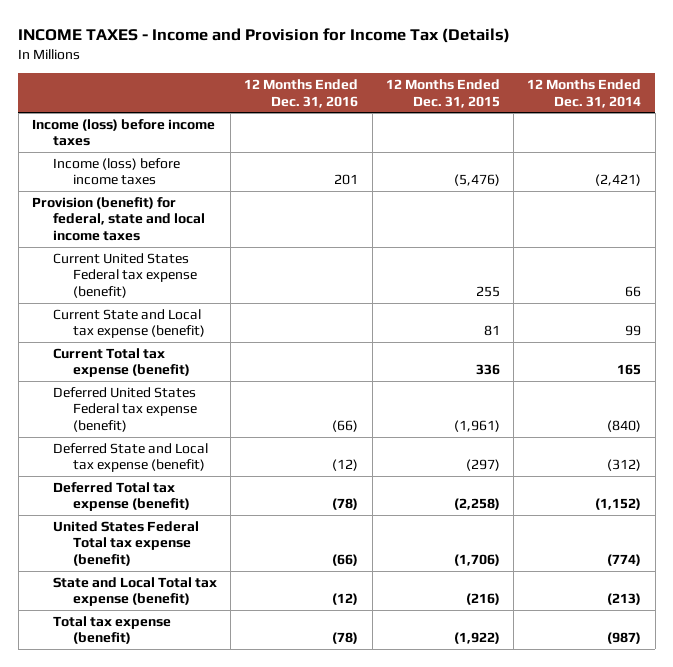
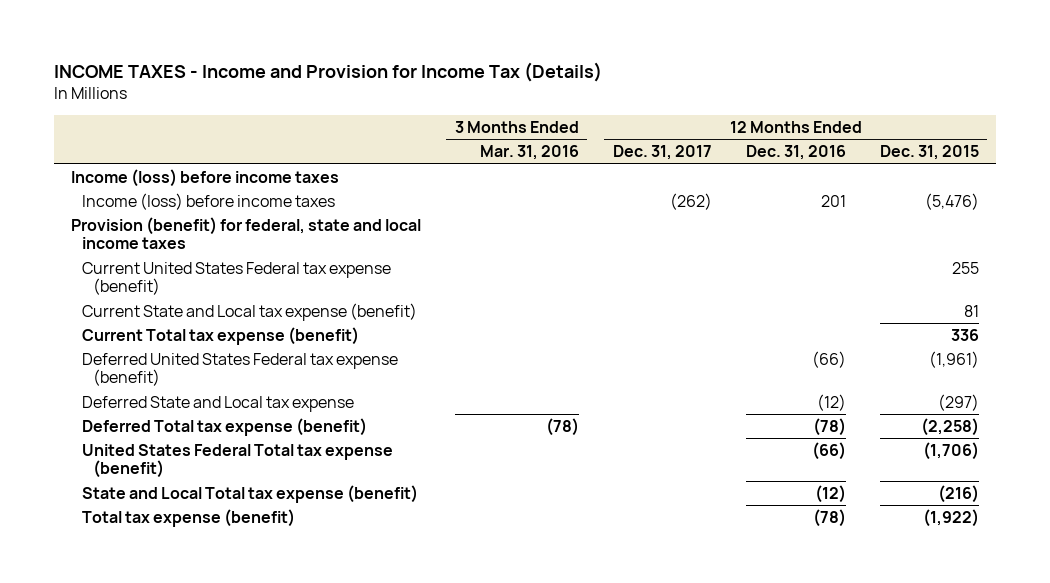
- | 12 Months Ended Dec. 31, 2016 | 12 Months Ended Dec. 31, 2015 | 12 Months Ended Dec. 31, 2014
+ | 3 Months Ended Mar. 31, 2016 | 12 Months Ended Dec. 31, 2017 | 12 Months Ended Dec. 31, 2016 | 12 Months Ended Dec. 31, 2015
- Deferred State and Local tax expense (benefit) | (12) | (297) | (312)
+ Deferred State and Local tax expense | | | (12) | (297)

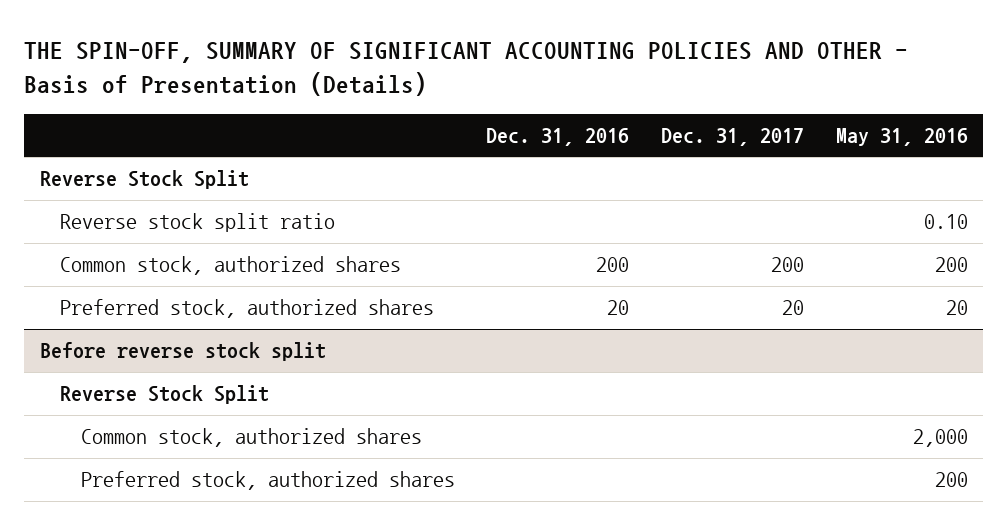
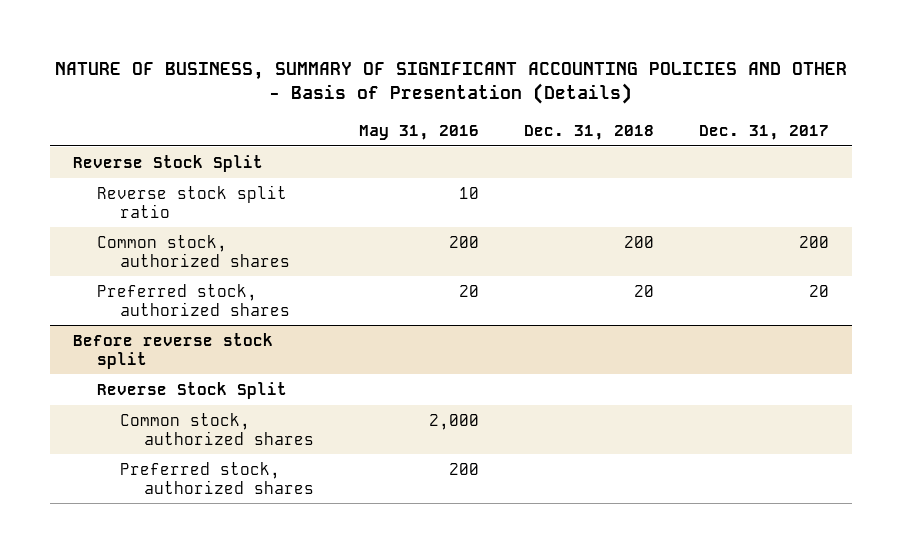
- THE SPIN-OFF, SUMMARY OF SIGNIFICANT ACCOUNTING POLICIES AND OTHER - Basis of Presentation (Details)
+ NATURE OF BUSINESS, SUMMARY OF SIGNIFICANT ACCOUNTING POLICIES AND OTHER - Basis of Presentation (Details)
- | Dec. 31, 2016 | Dec. 31, 2017 | May 31, 2016
+ | May 31, 2016 | Dec. 31, 2018 | Dec. 31, 2017
- Reverse stock split ratio | | | 0.10
+ Reverse stock split ratio | 10 | |

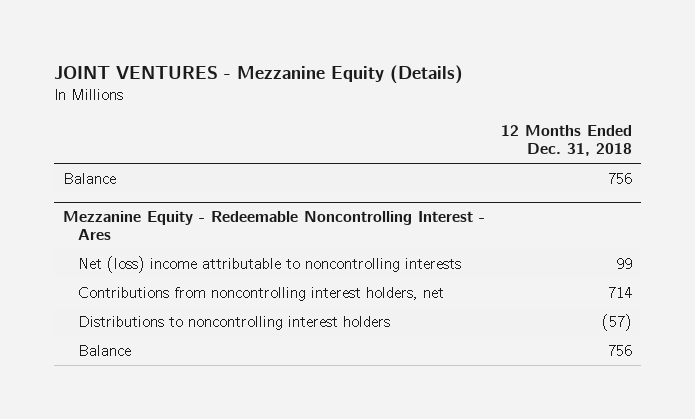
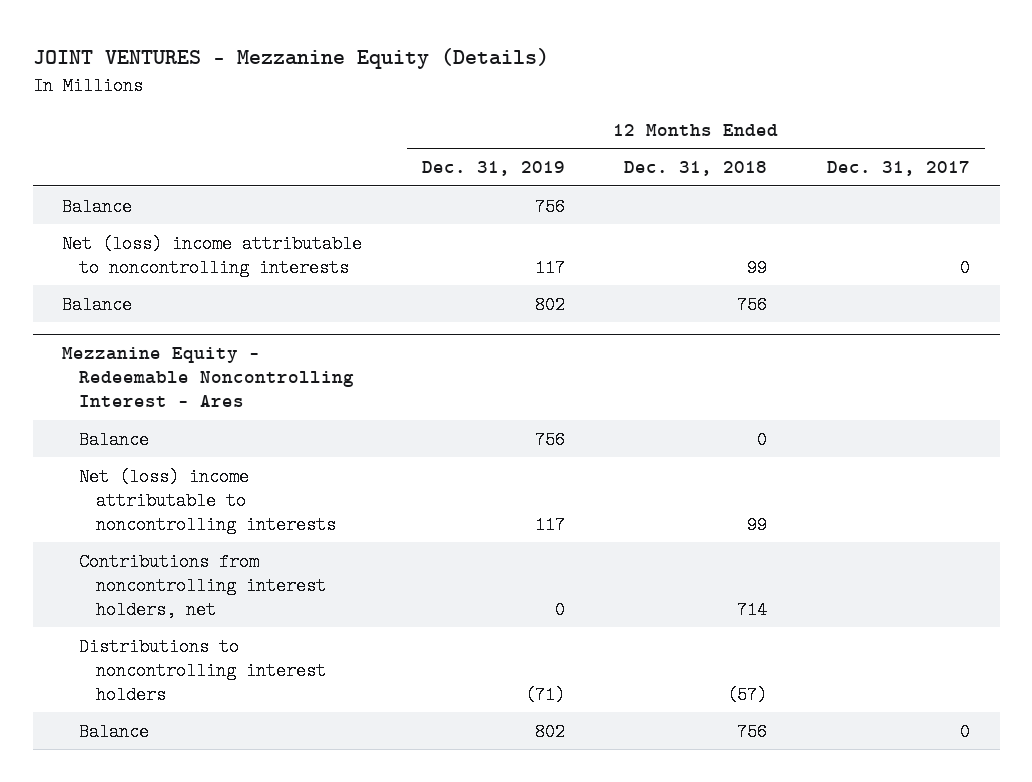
- | 12 Months Ended Dec. 31, 2018
+ | 12 Months Ended Dec. 31, 2019 | 12 Months Ended Dec. 31, 2018 | 12 Months Ended Dec. 31, 2017
+ Balance | 756 | |
+ Net (loss) income attributable to noncontrolling interests | 117 | 99 | 0
@ Mezzanine Equity - Redeemable Noncontrolling Interest - Ares
+ Balance | 756 | 0 |

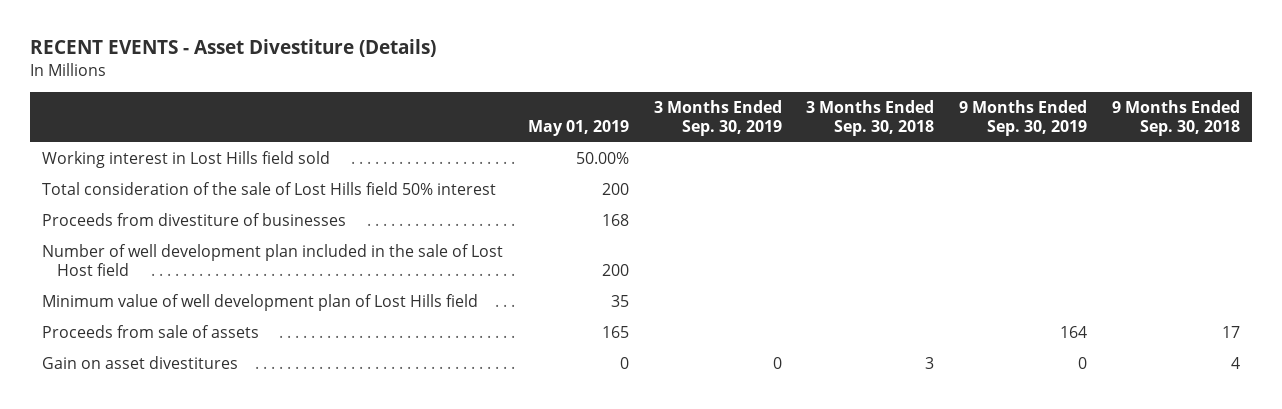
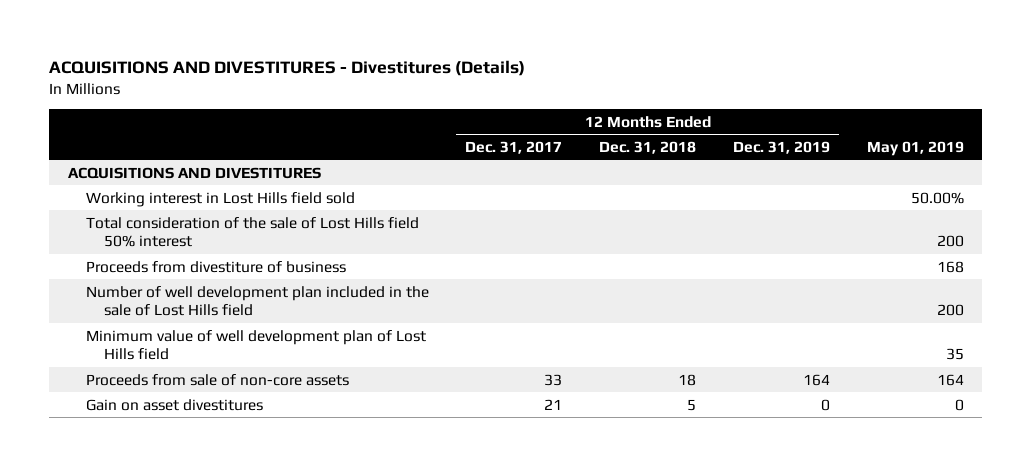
- RECENT EVENTS - Asset Divestiture (Details)
+ ACQUISITIONS AND DIVESTITURES - Divestitures (Details)
- | May 01, 2019 | 3 Months Ended Sep. 30, 2019 | 3 Months Ended Sep. 30, 2018 | 9 Months Ended Sep. 30, 2019 | 9 Months Ended Sep. 30, 2018
+ | 12 Months Ended Dec. 31, 2017 | 12 Months Ended Dec. 31, 2018 | 12 Months Ended Dec. 31, 2019 | May 01, 2019
+ ACQUISITIONS AND DIVESTITURES
- Proceeds from divestiture of businesses | 168 | | | |
- Number of well development plan included in the sale of Lost Host field | 200 | | | |
+ Proceeds from divestiture of business | | | | 168
+ Number of well development plan included in the sale of Lost Hills field | | | | 200
- Proceeds from sale of assets | 165 | | | 164 | 17
+ Proceeds from sale of non-core assets | 33 | 18 | 164 | 164

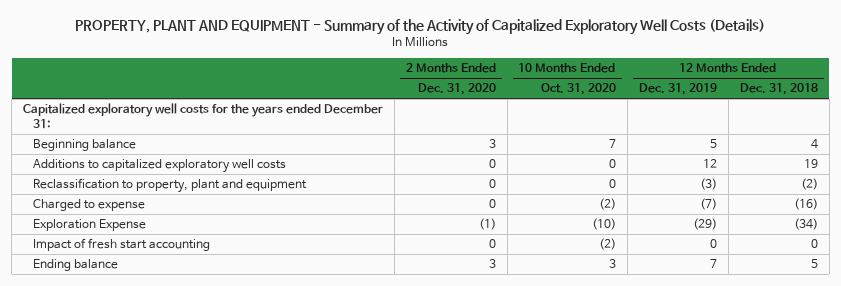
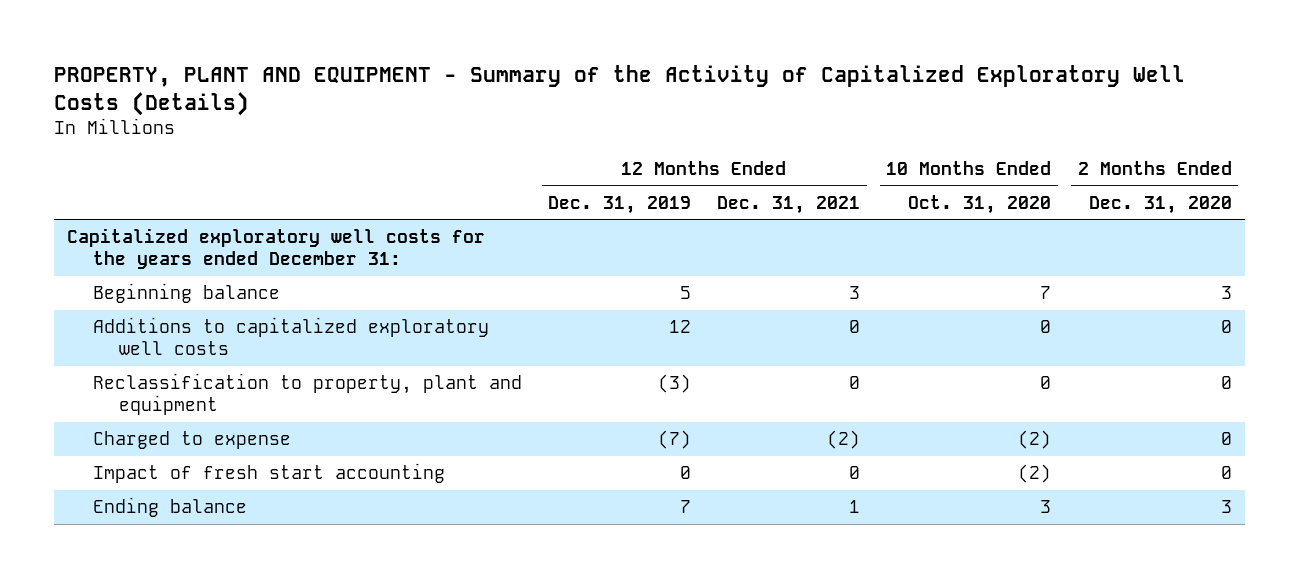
- | 2 Months Ended Dec. 31, 2020 | 10 Months Ended Oct. 31, 2020 | 12 Months Ended Dec. 31, 2019 | 12 Months Ended Dec. 31, 2018
+ | 12 Months Ended Dec. 31, 2019 | 12 Months Ended Dec. 31, 2021 | 10 Months Ended Oct. 31, 2020 | 2 Months Ended Dec. 31, 2020
- Exploration Expense | (1) | (10) | (29) | (34)

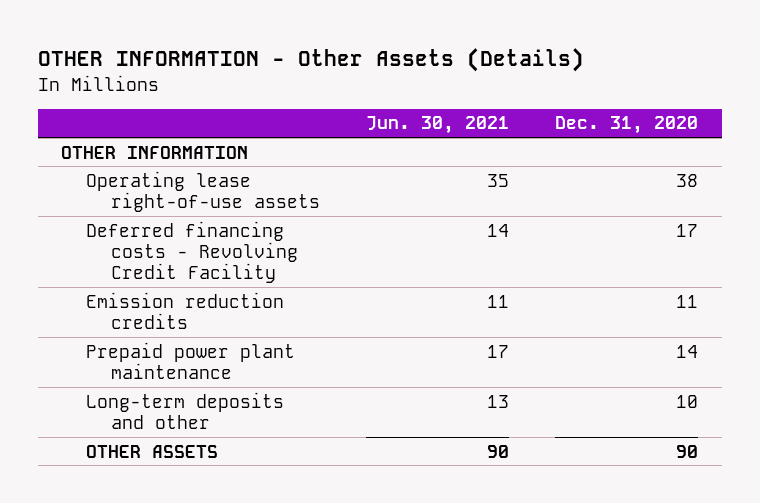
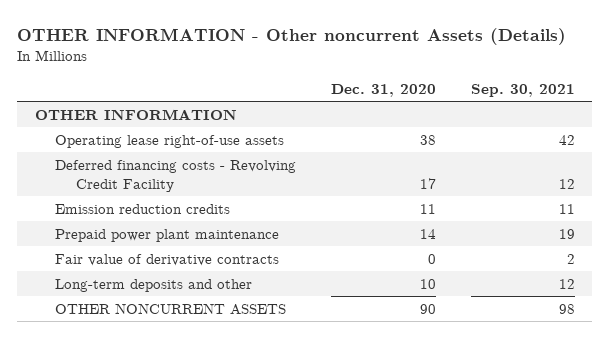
- OTHER INFORMATION - Other Assets (Details)
+ OTHER INFORMATION - Other noncurrent Assets (Details)
- | Jun. 30, 2021 | Dec. 31, 2020
+ | Dec. 31, 2020 | Sep. 30, 2021
+ Fair value of derivative contracts | 0 | 2
- OTHER ASSETS | 90 | 90
+ OTHER NONCURRENT ASSETS | 90 | 98

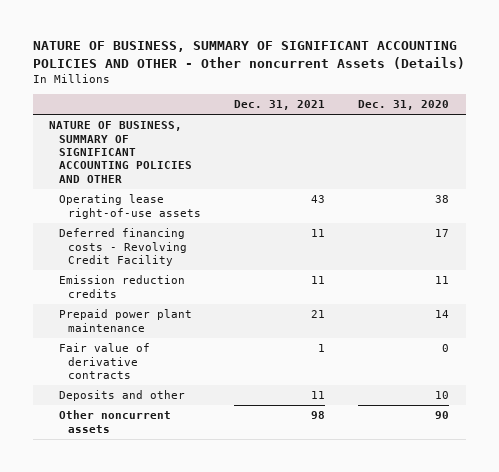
- OTHER INFORMATION - Other noncurrent Assets (Details)
+ NATURE OF BUSINESS, SUMMARY OF SIGNIFICANT ACCOUNTING POLICIES AND OTHER - Other noncurrent Assets (Details)
- | Dec. 31, 2020 | Sep. 30, 2021
+ | Dec. 31, 2021 | Dec. 31, 2020
- OTHER INFORMATION
+ NATURE OF BUSINESS, SUMMARY OF SIGNIFICANT ACCOUNTING POLICIES AND OTHER
- Long-term deposits and other | 10 | 12
- OTHER NONCURRENT ASSETS | 90 | 98
+ Deposits and other | 11 | 10
+ Other noncurrent assets | 98 | 90

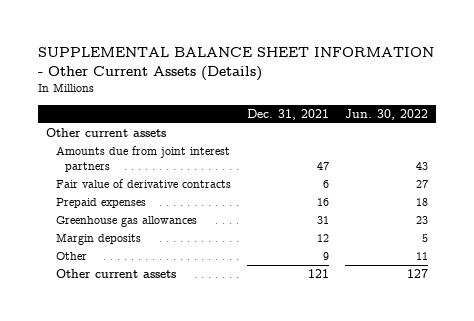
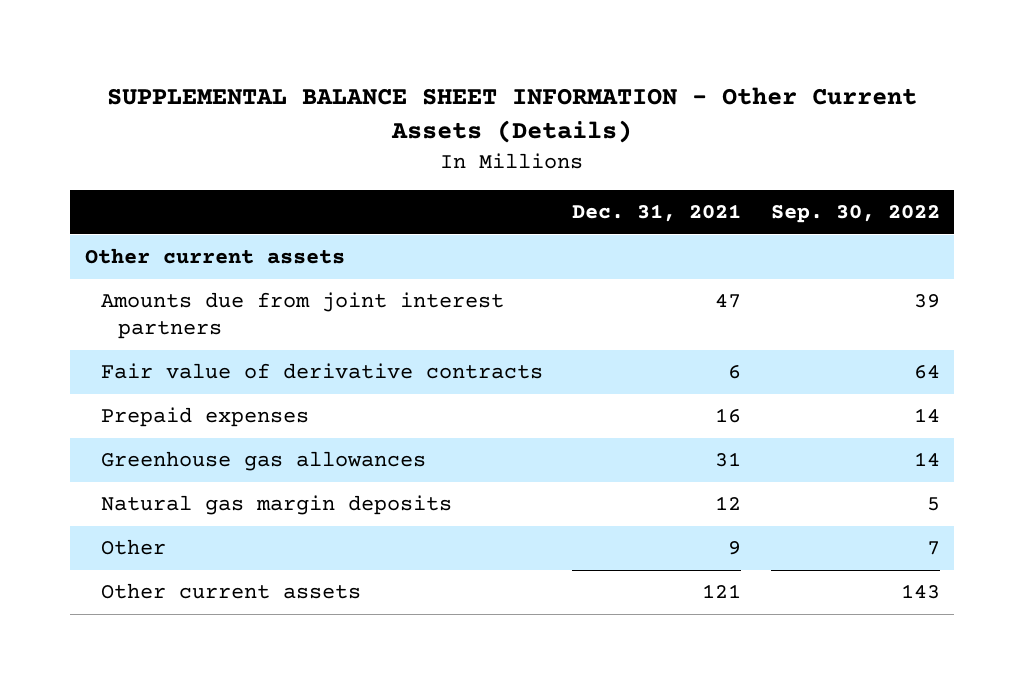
- | Dec. 31, 2021 | Jun. 30, 2022
+ | Dec. 31, 2021 | Sep. 30, 2022
- Margin deposits | 12 | 5
+ Natural gas margin deposits | 12 | 5

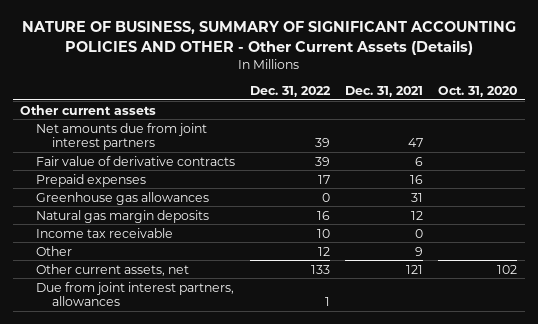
- SUPPLEMENTAL BALANCE SHEET INFORMATION - Other Current Assets (Details)
+ NATURE OF BUSINESS, SUMMARY OF SIGNIFICANT ACCOUNTING POLICIES AND OTHER - Other Current Assets (Details)
- | Dec. 31, 2021 | Sep. 30, 2022
+ | Dec. 31, 2022 | Dec. 31, 2021 | Oct. 31, 2020
- Amounts due from joint interest partners | 47 | 39
+ Net amounts due from joint interest partners | 39 | 47 |
+ Income tax receivable | 10 | 0 |
- Other current assets | 121 | 143
+ Other current assets, net | 133 | 121 | 102
+ Due from joint interest partners, allowances | 1 | |

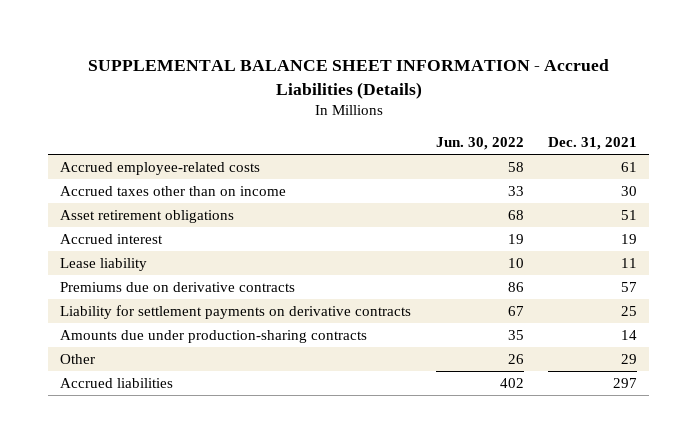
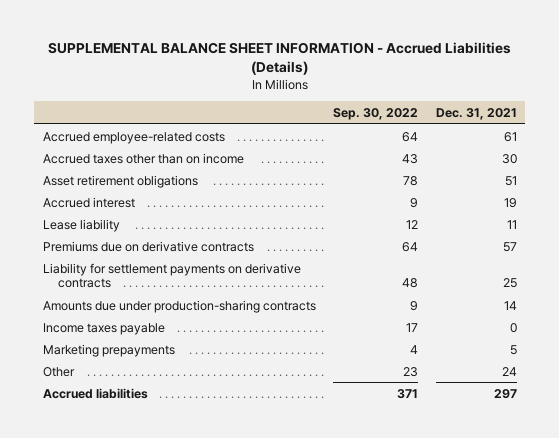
- | Jun. 30, 2022 | Dec. 31, 2021
+ | Sep. 30, 2022 | Dec. 31, 2021
- Other | 26 | 29
+ Income taxes payable | 17 | 0
+ Marketing prepayments | 4 | 5
+ Other | 23 | 24

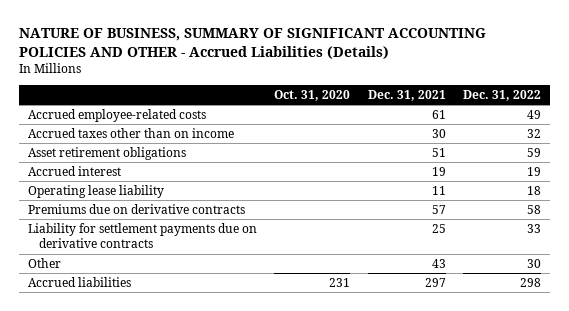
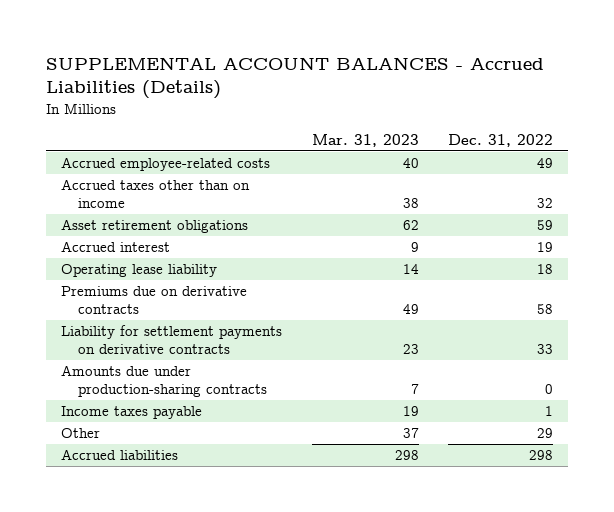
- NATURE OF BUSINESS, SUMMARY OF SIGNIFICANT ACCOUNTING POLICIES AND OTHER - Accrued Liabilities (Details)
+ SUPPLEMENTAL ACCOUNT BALANCES - Accrued Liabilities (Details)
- | Oct. 31, 2020 | Dec. 31, 2021 | Dec. 31, 2022
+ | Mar. 31, 2023 | Dec. 31, 2022
- Liability for settlement payments due on derivative contracts | | 25 | 33
- Other | | 43 | 30
+ Liability for settlement payments on derivative contracts | 23 | 33
+ Amounts due under production-sharing contracts | 7 | 0
+ Income taxes payable | 19 | 1
+ Other | 37 | 29

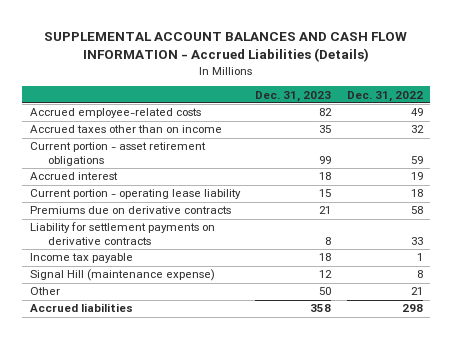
- SUPPLEMENTAL ACCOUNT BALANCES - Accrued Liabilities (Details)
+ SUPPLEMENTAL ACCOUNT BALANCES AND CASH FLOW INFORMATION - Accrued Liabilities (Details)
- | Mar. 31, 2023 | Dec. 31, 2022
+ | Dec. 31, 2023 | Dec. 31, 2022
- Asset retirement obligations | 62 | 59
+ Current portion - asset retirement obligations | 99 | 59
- Operating lease liability | 14 | 18
+ Current portion - operating lease liability | 15 | 18
- Amounts due under production-sharing contracts | 7 | 0
- Income taxes payable | 19 | 1
- Other | 37 | 29
+ Income tax payable | 18 | 1
+ Signal Hill (maintenance expense) | 12 | 8
+ Other | 50 | 21

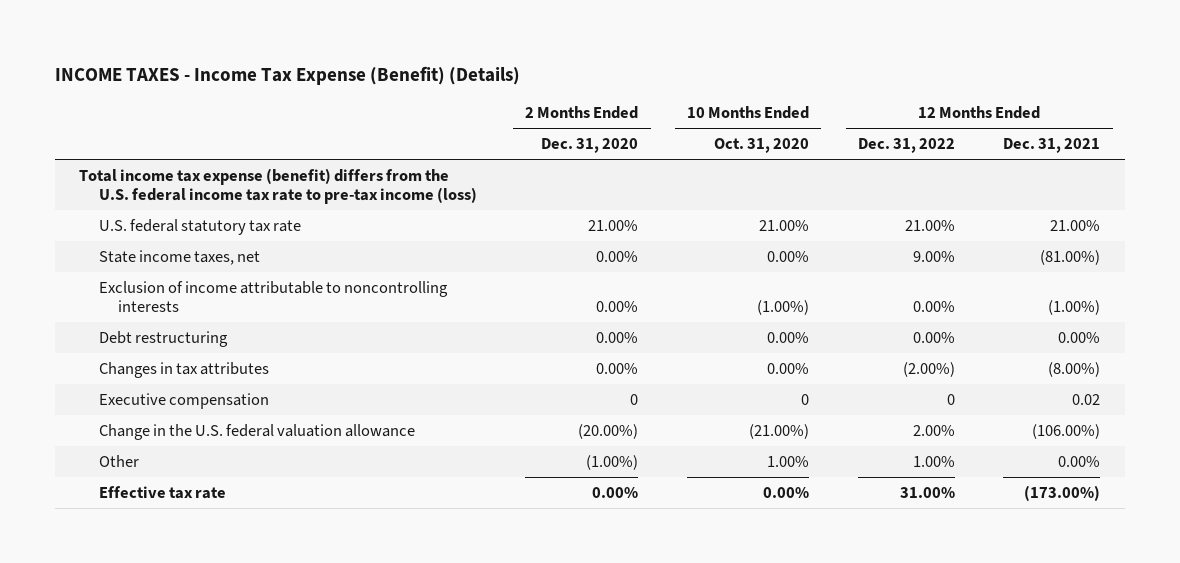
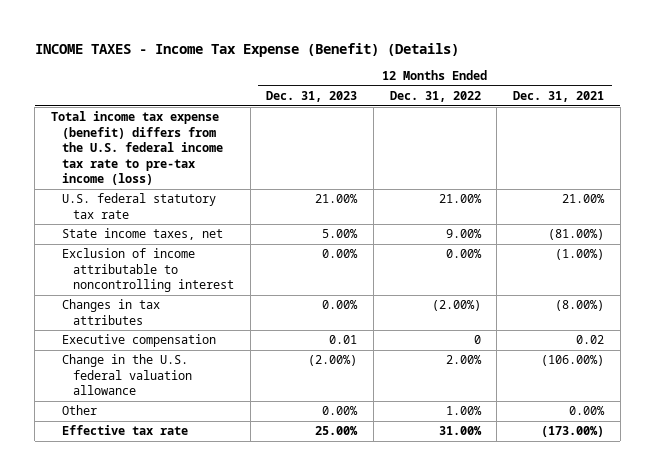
- | 2 Months Ended Dec. 31, 2020 | 10 Months Ended Oct. 31, 2020 | 12 Months Ended Dec. 31, 2022 | 12 Months Ended Dec. 31, 2021
+ | 12 Months Ended Dec. 31, 2023 | 12 Months Ended Dec. 31, 2022 | 12 Months Ended Dec. 31, 2021
- Exclusion of income attributable to noncontrolling interests | 0.00% | (1.00%) | 0.00% | (1.00%)
- Debt restructuring | 0.00% | 0.00% | 0.00% | 0.00%
+ Exclusion of income attributable to noncontrolling interest | 0.00% | 0.00% | (1.00%)

